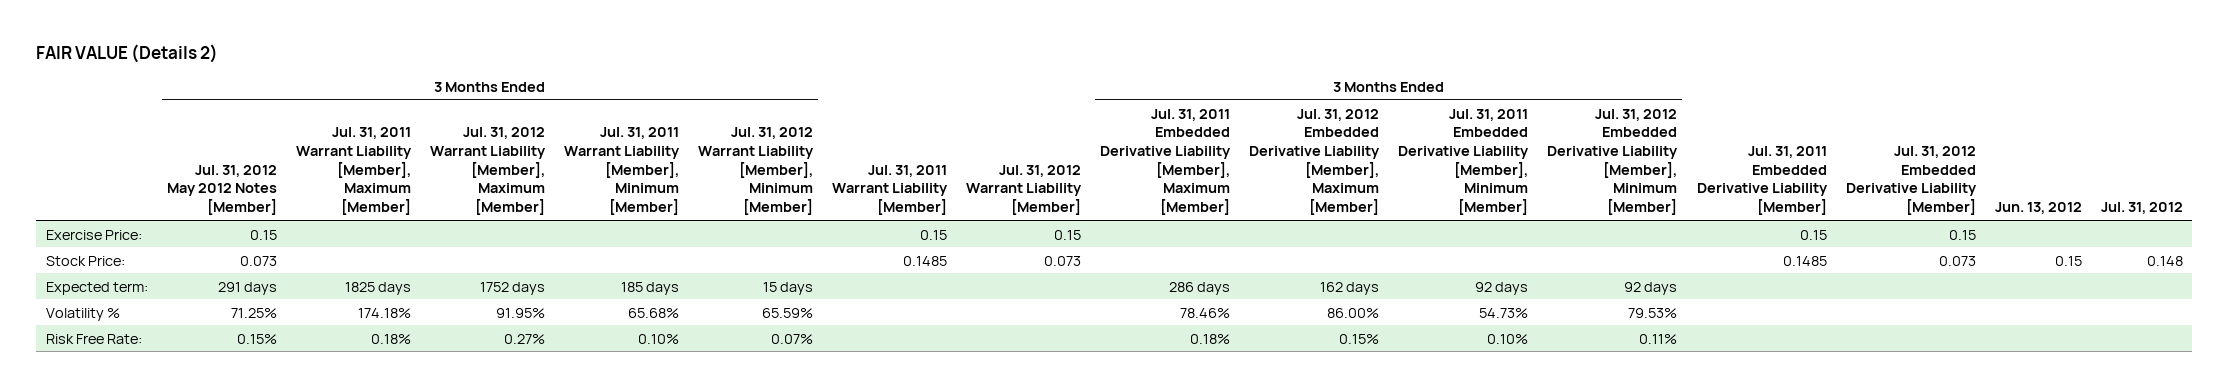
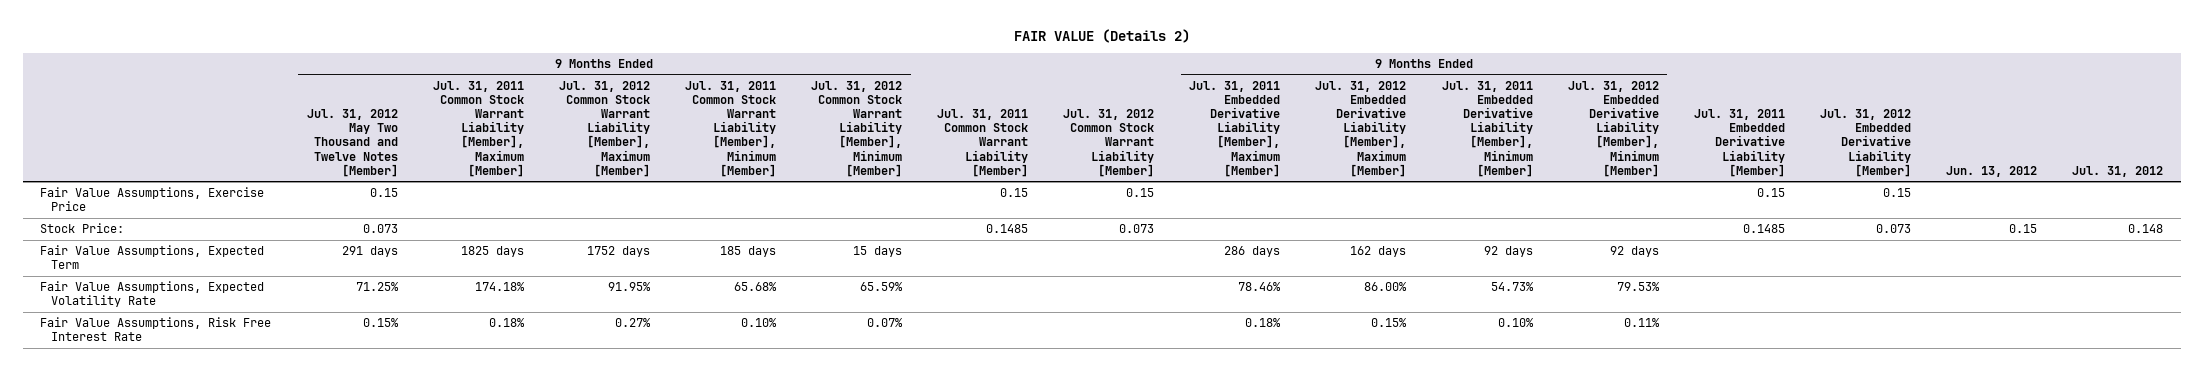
- | 3 Months Ended Jul. 31, 2012 May 2012 Notes [Member] | 3 Months Ended Jul. 31, 2011 Warrant Liability [Member], Maximum [Member] | 3 Months Ended Jul. 31, 2012 Warrant Liability [Member], Maximum [Member] | 3 Months Ended Jul. 31, 2011 Warrant Liability [Member], Minimum [Member] | 3 Months Ended Jul. 31, 2012 Warrant Liability [Member], Minimum [Member] | Jul. 31, 2011 Warrant Liability [Member] | Jul. 31, 2012 Warrant Liability [Member] | 3 Months Ended Jul. 31, 2011 Embedded Derivative Liability [Member], Maximum [Member] | 3 Months Ended Jul. 31, 2012 Embedded Derivative Liability [Member], Maximum [Member] | 3 Months Ended Jul. 31, 2011 Embedded Derivative Liability [Member], Minimum [Member] | 3 Months Ended Jul. 31, 2012 Embedded Derivative Liability [Member], Minimum [Member] | Jul. 31, 2011 Embedded Derivative Liability [Member] | Jul. 31, 2012 Embedded Derivative Liability [Member] | Jun. 13, 2012 | Jul. 31, 2012
+ | 9 Months Ended Jul. 31, 2012 May Two Thousand and Twelve Notes [Member] | 9 Months Ended Jul. 31, 2011 Common Stock Warrant Liability [Member], Maximum [Member] | 9 Months Ended Jul. 31, 2012 Common Stock Warrant Liability [Member], Maximum [Member] | 9 Months Ended Jul. 31, 2011 Common Stock Warrant Liability [Member], Minimum [Member] | 9 Months Ended Jul. 31, 2012 Common Stock Warrant Liability [Member], Minimum [Member] | Jul. 31, 2011 Common Stock Warrant Liability [Member] | Jul. 31, 2012 Common Stock Warrant Liability [Member] | 9 Months Ended Jul. 31, 2011 Embedded Derivative Liability [Member], Maximum [Member] | 9 Months Ended Jul. 31, 2012 Embedded Derivative Liability [Member], Maximum [Member] | 9 Months Ended Jul. 31, 2011 Embedded Derivative Liability [Member], Minimum [Member] | 9 Months Ended Jul. 31, 2012 Embedded Derivative Liability [Member], Minimum [Member] | Jul. 31, 2011 Embedded Derivative Liability [Member] | Jul. 31, 2012 Embedded Derivative Liability [Member] | Jun. 13, 2012 | Jul. 31, 2012
- Exercise Price: | 0.15 | | | | | 0.15 | 0.15 | | | | | 0.15 | 0.15 | |
+ Fair Value Assumptions, Exercise Price | 0.15 | | | | | 0.15 | 0.15 | | | | | 0.15 | 0.15 | |
- Expected term: | 291 days | 1825 days | 1752 days | 185 days | 15 days | | | 286 days | 162 days | 92 days | 92 days | | | |
- Volatility % | 71.25% | 174.18% | 91.95% | 65.68% | 65.59% | | | 78.46% | 86.00% | 54.73% | 79.53% | | | |
- Risk Free Rate: | 0.15% | 0.18% | 0.27% | 0.10% | 0.07% | | | 0.18% | 0.15% | 0.10% | 0.11% | | | |
+ Fair Value Assumptions, Expected Term | 291 days | 1825 days | 1752 days | 185 days | 15 days | | | 286 days | 162 days | 92 days | 92 days | | | |
+ Fair Value Assumptions, Expected Volatility Rate | 71.25% | 174.18% | 91.95% | 65.68% | 65.59% | | | 78.46% | 86.00% | 54.73% | 79.53% | | | |
+ Fair Value Assumptions, Risk Free Interest Rate | 0.15% | 0.18% | 0.27% | 0.10% | 0.07% | | | 0.18% | 0.15% | 0.10% | 0.11% | | | |

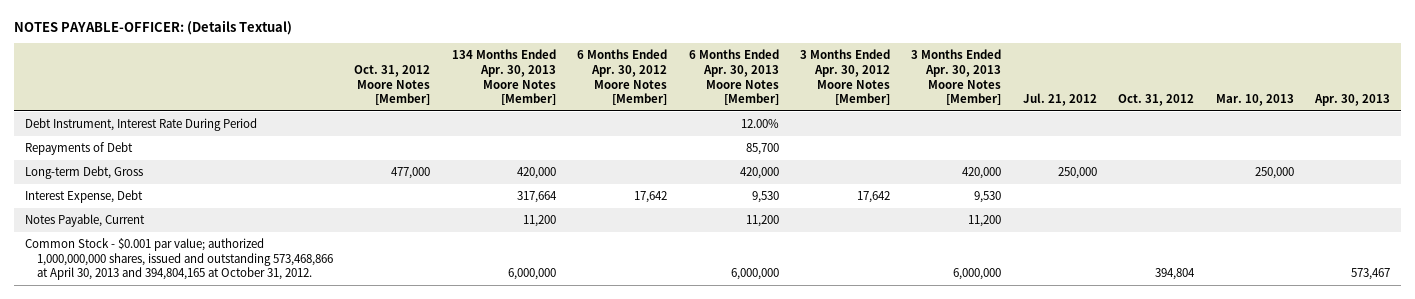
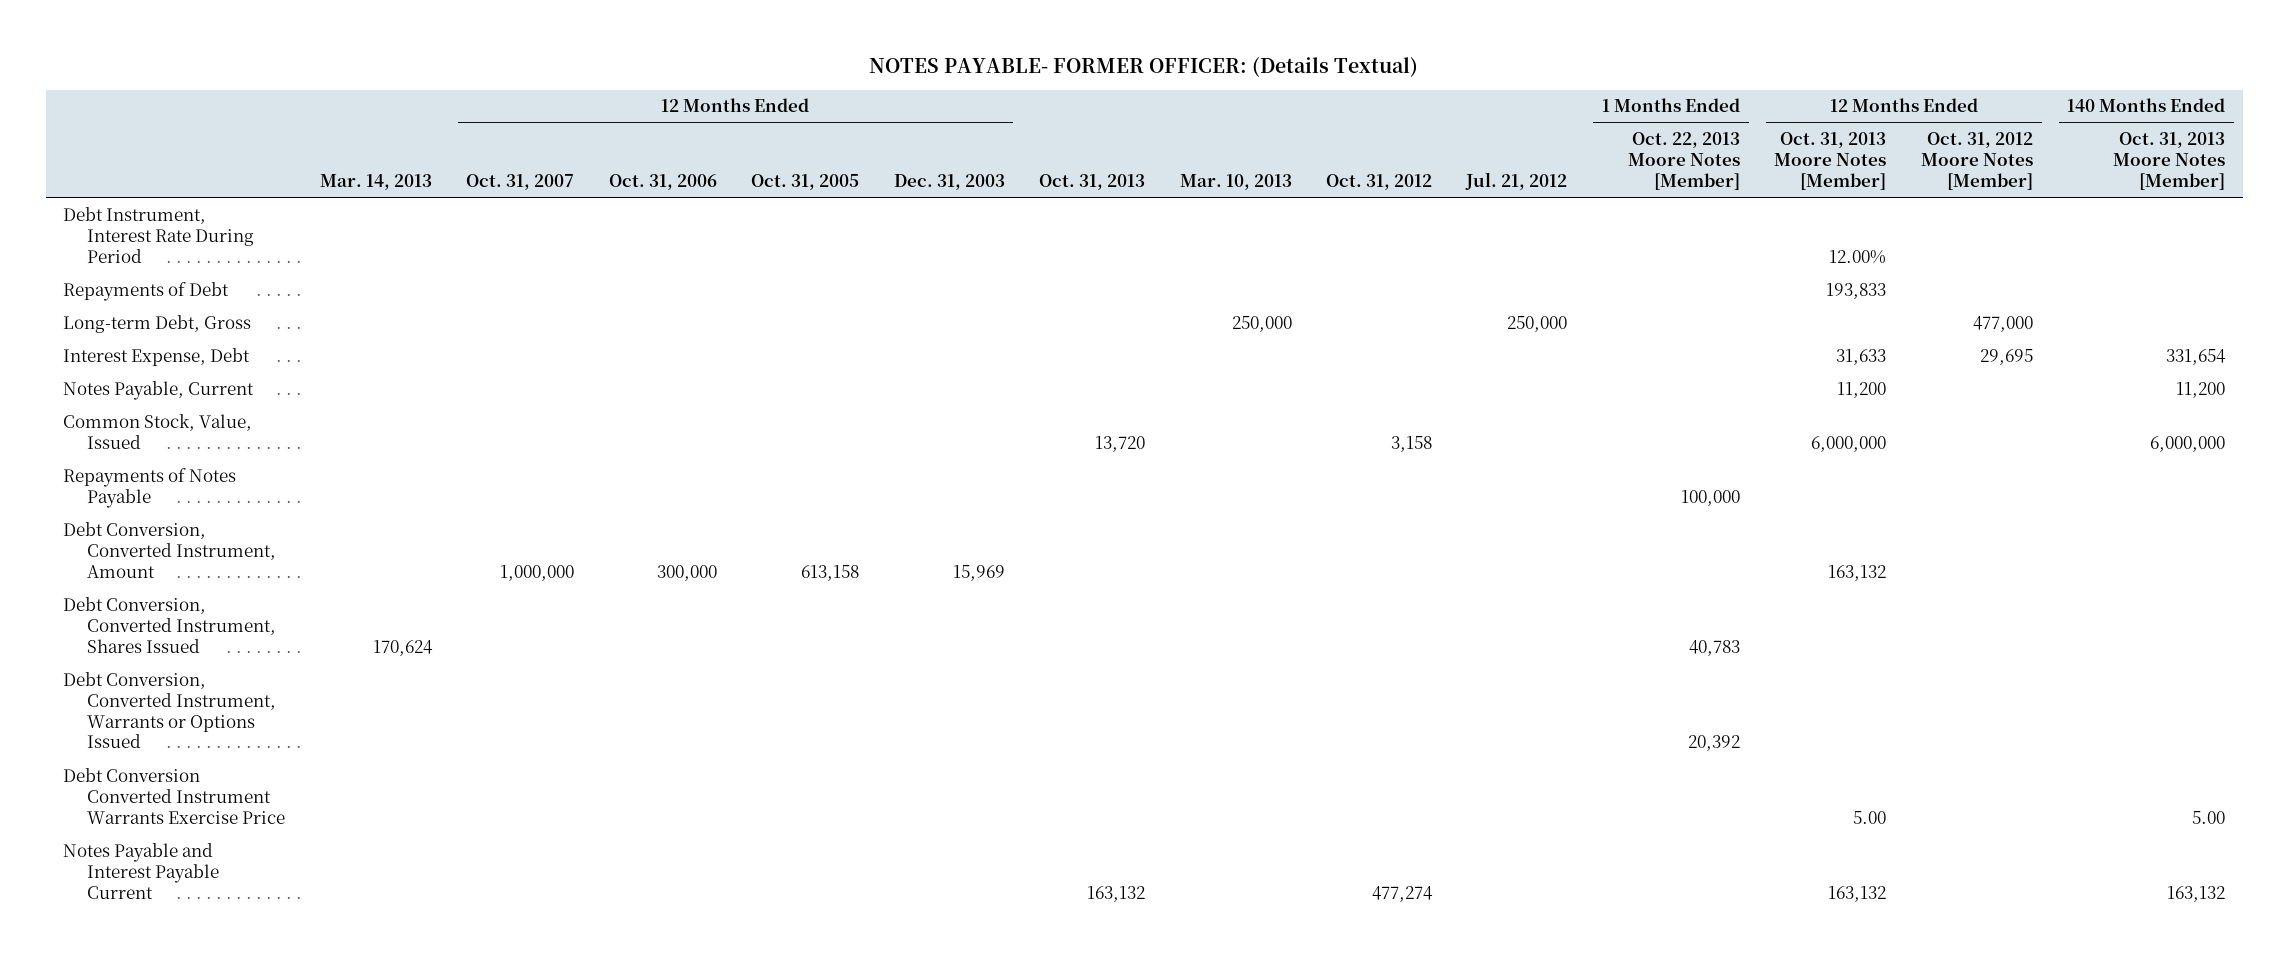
- NOTES PAYABLE-OFFICER: (Details Textual)
+ NOTES PAYABLE- FORMER OFFICER: (Details Textual)
- | Oct. 31, 2012 Moore Notes [Member] | 134 Months Ended Apr. 30, 2013 Moore Notes [Member] | 6 Months Ended Apr. 30, 2012 Moore Notes [Member] | 6 Months Ended Apr. 30, 2013 Moore Notes [Member] | 3 Months Ended Apr. 30, 2012 Moore Notes [Member] | 3 Months Ended Apr. 30, 2013 Moore Notes [Member] | Jul. 21, 2012 | Oct. 31, 2012 | Mar. 10, 2013 | Apr. 30, 2013
+ | Mar. 14, 2013 | 12 Months Ended Oct. 31, 2007 | 12 Months Ended Oct. 31, 2006 | 12 Months Ended Oct. 31, 2005 | 12 Months Ended Dec. 31, 2003 | Oct. 31, 2013 | Mar. 10, 2013 | Oct. 31, 2012 | Jul. 21, 2012 | 1 Months Ended Oct. 22, 2013 Moore Notes [Member] | 12 Months Ended Oct. 31, 2013 Moore Notes [Member] | 12 Months Ended Oct. 31, 2012 Moore Notes [Member] | 140 Months Ended Oct. 31, 2013 Moore Notes [Member]
- Common Stock - $0.001 par value; authorized 1,000,000,000 shares, issued and outstanding 573,468,866 at April 30, 2013 and 394,804,165 at October 31, 2012. | | 6,000,000 | | 6,000,000 | | 6,000,000 | | 394,804 | | 573,467
+ Common Stock, Value, Issued | | | | | | 13,720 | | 3,158 | | | 6,000,000 | | 6,000,000
+ Repayments of Notes Payable | | | | | | | | | | 100,000 | | |
+ Debt Conversion, Converted Instrument, Amount | | 1,000,000 | 300,000 | 613,158 | 15,969 | | | | | | 163,132 | |
+ Debt Conversion, Converted Instrument, Shares Issued | 170,624 | | | | | | | | | 40,783 | | |
+ Debt Conversion, Converted Instrument, Warrants or Options Issued | | | | | | | | | | 20,392 | | |
+ Debt Conversion Converted Instrument Warrants Exercise Price | | | | | | | | | | | 5.00 | | 5.00
+ Notes Payable and Interest Payable Current | | | | | | 163,132 | | 477,274 | | | 163,132 | | 163,132

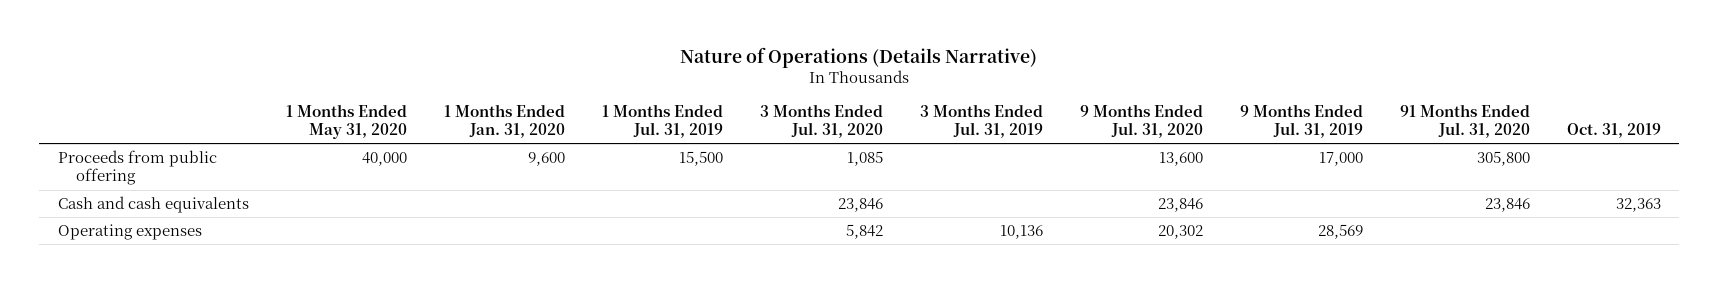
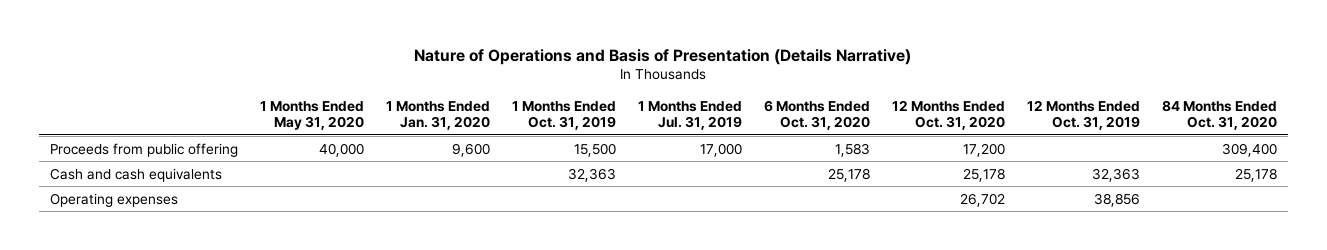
- Nature of Operations (Details Narrative)
+ Nature of Operations and Basis of Presentation (Details Narrative)
- | 1 Months Ended May 31, 2020 | 1 Months Ended Jan. 31, 2020 | 1 Months Ended Jul. 31, 2019 | 3 Months Ended Jul. 31, 2020 | 3 Months Ended Jul. 31, 2019 | 9 Months Ended Jul. 31, 2020 | 9 Months Ended Jul. 31, 2019 | 91 Months Ended Jul. 31, 2020 | Oct. 31, 2019
+ | 1 Months Ended May 31, 2020 | 1 Months Ended Jan. 31, 2020 | 1 Months Ended Oct. 31, 2019 | 1 Months Ended Jul. 31, 2019 | 6 Months Ended Oct. 31, 2020 | 12 Months Ended Oct. 31, 2020 | 12 Months Ended Oct. 31, 2019 | 84 Months Ended Oct. 31, 2020
- Proceeds from public offering | 40,000 | 9,600 | 15,500 | 1,085 | | 13,600 | 17,000 | 305,800 |
+ Proceeds from public offering | 40,000 | 9,600 | 15,500 | 17,000 | 1,583 | 17,200 | | 309,400

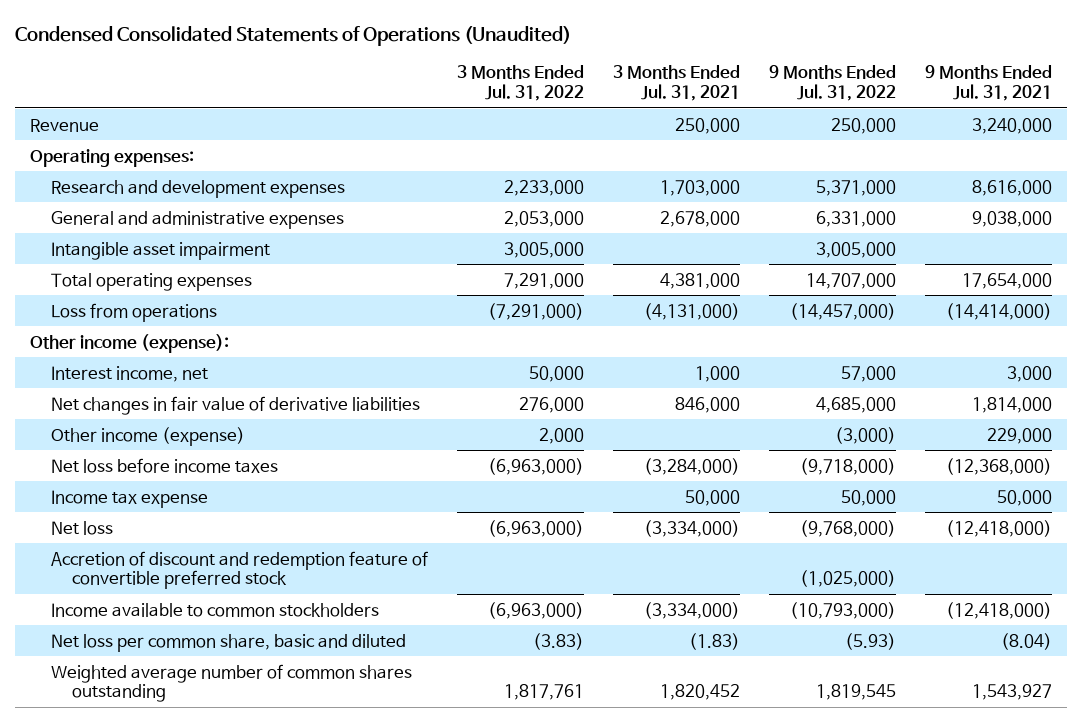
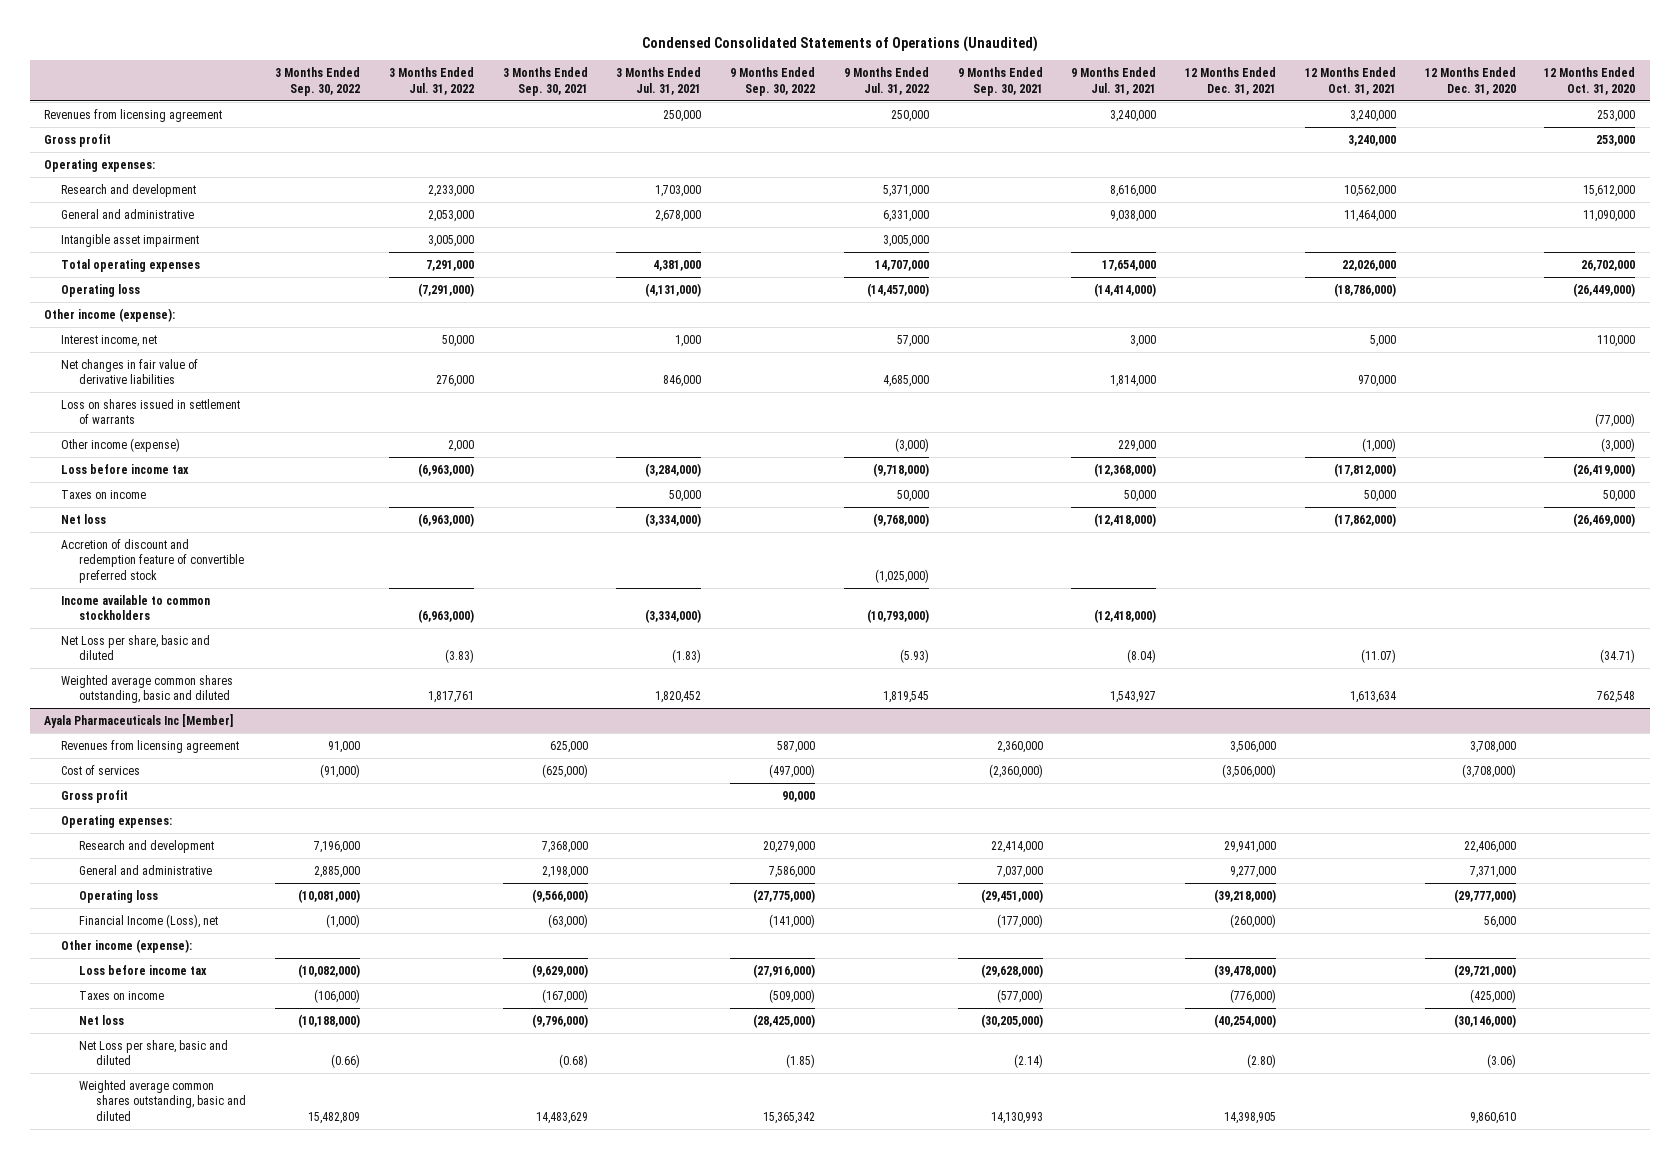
- | 3 Months Ended Jul. 31, 2022 | 3 Months Ended Jul. 31, 2021 | 9 Months Ended Jul. 31, 2022 | 9 Months Ended Jul. 31, 2021
+ | 3 Months Ended Sep. 30, 2022 | 3 Months Ended Jul. 31, 2022 | 3 Months Ended Sep. 30, 2021 | 3 Months Ended Jul. 31, 2021 | 9 Months Ended Sep. 30, 2022 | 9 Months Ended Jul. 31, 2022 | 9 Months Ended Sep. 30, 2021 | 9 Months Ended Jul. 31, 2021 | 12 Months Ended Dec. 31, 2021 | 12 Months Ended Oct. 31, 2021 | 12 Months Ended Dec. 31, 2020 | 12 Months Ended Oct. 31, 2020
- Revenue | | 250,000 | 250,000 | 3,240,000
+ Revenues from licensing agreement | | | | 250,000 | | 250,000 | | 3,240,000 | | 3,240,000 | | 253,000
+ Gross profit | | | | | | | | | | 3,240,000 | | 253,000
- Research and development expenses | 2,233,000 | 1,703,000 | 5,371,000 | 8,616,000
- General and administrative expenses | 2,053,000 | 2,678,000 | 6,331,000 | 9,038,000
+ Research and development | | 2,233,000 | | 1,703,000 | | 5,371,000 | | 8,616,000 | | 10,562,000 | | 15,612,000
+ General and administrative | | 2,053,000 | | 2,678,000 | | 6,331,000 | | 9,038,000 | | 11,464,000 | | 11,090,000
- Loss from operations | (7,291,000) | (4,131,000) | (14,457,000) | (14,414,000)
+ Operating loss | | (7,291,000) | | (4,131,000) | | (14,457,000) | | (14,414,000) | | (18,786,000) | | (26,449,000)
+ Loss on shares issued in settlement of warrants | | | | | | | | | | | | (77,000)
- Net loss before income taxes | (6,963,000) | (3,284,000) | (9,718,000) | (12,368,000)
- Income tax expense | | 50,000 | 50,000 | 50,000
+ Loss before income tax | | (6,963,000) | | (3,284,000) | | (9,718,000) | | (12,368,000) | | (17,812,000) | | (26,419,000)
+ Taxes on income | | | | 50,000 | | 50,000 | | 50,000 | | 50,000 | | 50,000
- Net loss per common share, basic and diluted | (3.83) | (1.83) | (5.93) | (8.04)
- Weighted average number of common shares outstanding | 1,817,761 | 1,820,452 | 1,819,545 | 1,543,927
+ Net Loss per share, basic and diluted | | (3.83) | | (1.83) | | (5.93) | | (8.04) | | (11.07) | | (34.71)
+ Weighted average common shares outstanding, basic and diluted | | 1,817,761 | | 1,820,452 | | 1,819,545 | | 1,543,927 | | 1,613,634 | | 762,548
+ Ayala Pharmaceuticals Inc [Member]
+ Revenues from licensing agreement | 91,000 | | 625,000 | | 587,000 | | 2,360,000 | | 3,506,000 | | 3,708,000 |
+ Cost of services | (91,000) | | (625,000) | | (497,000) | | (2,360,000) | | (3,506,000) | | (3,708,000) |
+ Gross profit | | | | | 90,000 | | | | | | |
+ Operating expenses:
+ Research and development | 7,196,000 | | 7,368,000 | | 20,279,000 | | 22,414,000 | | 29,941,000 | | 22,406,000 |
+ General and administrative | 2,885,000 | | 2,198,000 | | 7,586,000 | | 7,037,000 | | 9,277,000 | | 7,371,000 |
+ Operating loss | (10,081,000) | | (9,566,000) | | (27,775,000) | | (29,451,000) | | (39,218,000) | | (29,777,000) |
+ Financial Income (Loss), net | (1,000) | | (63,000) | | (141,000) | | (177,000) | | (260,000) | | 56,000 |
+ Other income (expense):
+ Loss before income tax | (10,082,000) | | (9,629,000) | | (27,916,000) | | (29,628,000) | | (39,478,000) | | (29,721,000) |
+ Taxes on income | (106,000) | | (167,000) | | (509,000) | | (577,000) | | (776,000) | | (425,000) |
+ Net loss | (10,188,000) | | (9,796,000) | | (28,425,000) | | (30,205,000) | | (40,254,000) | | (30,146,000) |
+ Net Loss per share, basic and diluted | (0.66) | | (0.68) | | (1.85) | | (2.14) | | (2.80) | | (3.06) |
+ Weighted average common shares outstanding, basic and diluted | 15,482,809 | | 14,483,629 | | 15,365,342 | | 14,130,993 | | 14,398,905 | | 9,860,610 |

